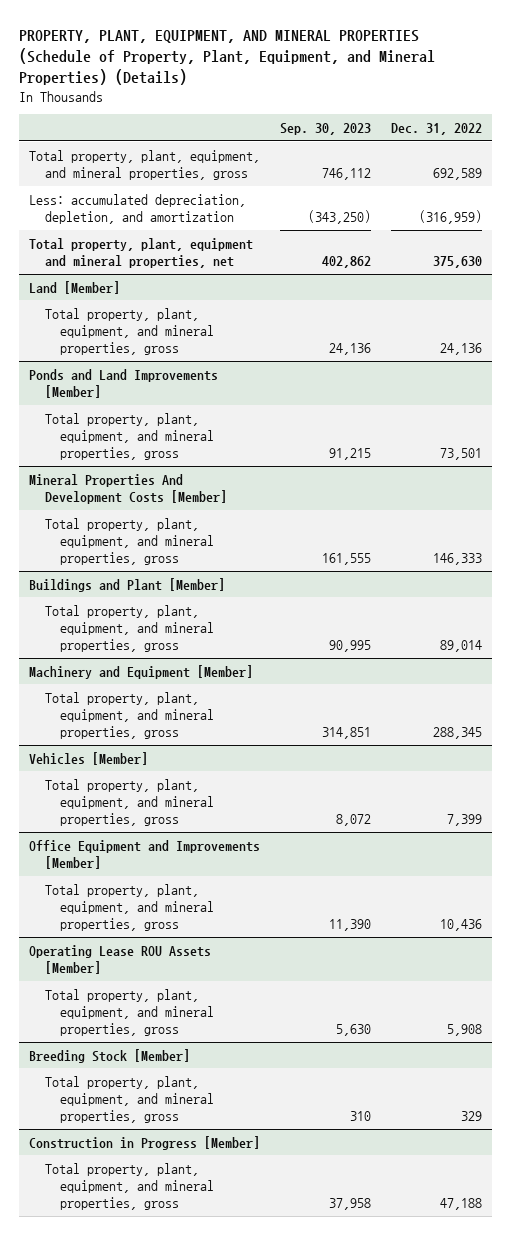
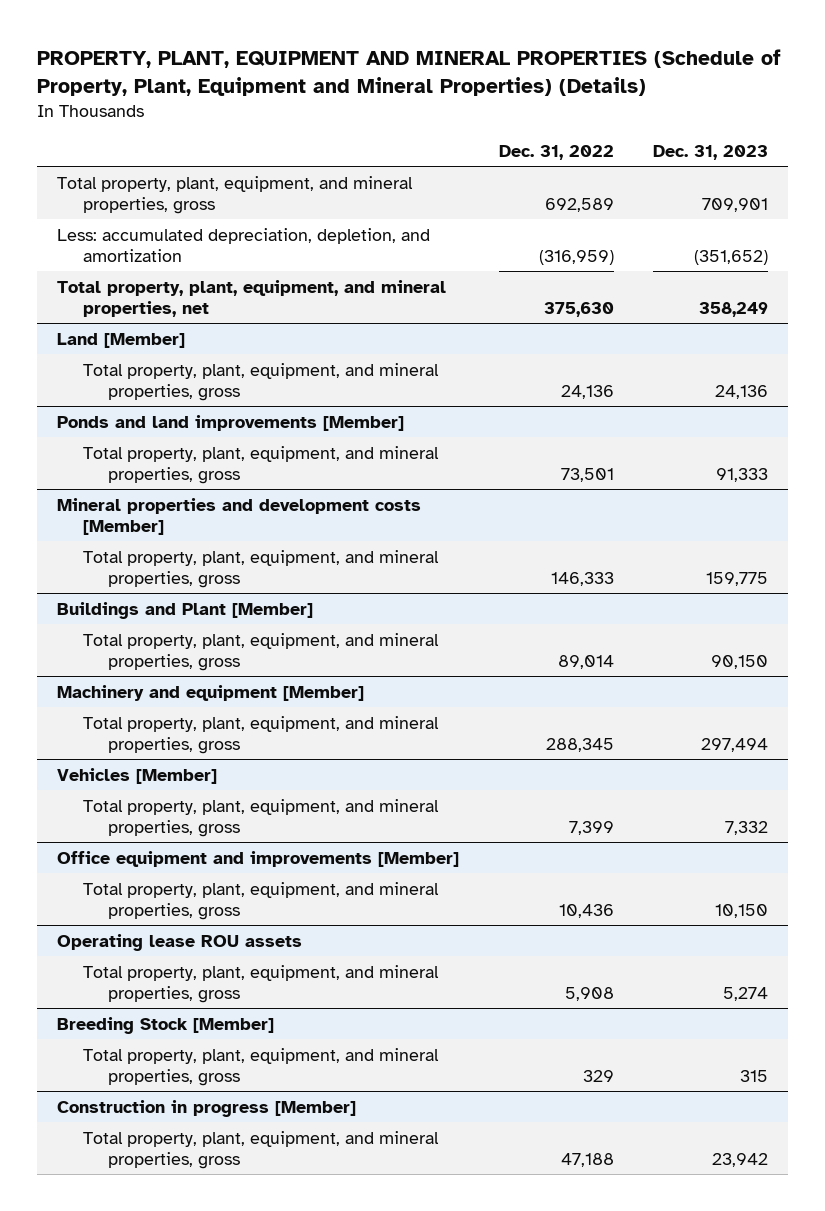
- PROPERTY, PLANT, EQUIPMENT, AND MINERAL PROPERTIES (Schedule of Property, Plant, Equipment, and Mineral Properties) (Details)
+ PROPERTY, PLANT, EQUIPMENT AND MINERAL PROPERTIES (Schedule of Property, Plant, Equipment and Mineral Properties) (Details)
- | Sep. 30, 2023 | Dec. 31, 2022
+ | Dec. 31, 2022 | Dec. 31, 2023
- Total property, plant, equipment and mineral properties, net | 402,862 | 375,630
+ Total property, plant, equipment, and mineral properties, net | 375,630 | 358,249
- Ponds and Land Improvements [Member]
+ Ponds and land improvements [Member]
- Mineral Properties And Development Costs [Member]
+ Mineral properties and development costs [Member]
- Machinery and Equipment [Member]
+ Machinery and equipment [Member]
- Office Equipment and Improvements [Member]
+ Office equipment and improvements [Member]
- Operating Lease ROU Assets [Member]
+ Operating lease ROU assets
- Construction in Progress [Member]
+ Construction in progress [Member]

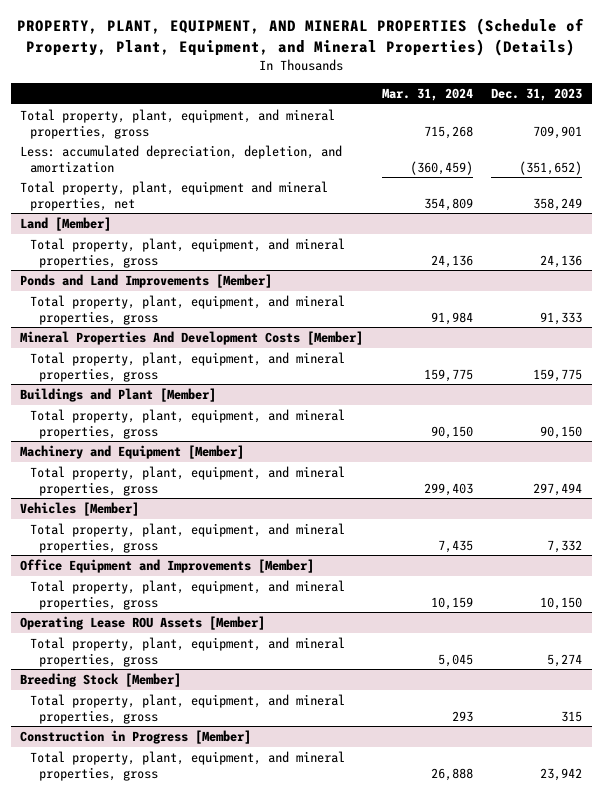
- PROPERTY, PLANT, EQUIPMENT AND MINERAL PROPERTIES (Schedule of Property, Plant, Equipment and Mineral Properties) (Details)
+ PROPERTY, PLANT, EQUIPMENT, AND MINERAL PROPERTIES (Schedule of Property, Plant, Equipment, and Mineral Properties) (Details)
- | Dec. 31, 2022 | Dec. 31, 2023
+ | Mar. 31, 2024 | Dec. 31, 2023
- Total property, plant, equipment, and mineral properties, net | 375,630 | 358,249
+ Total property, plant, equipment and mineral properties, net | 354,809 | 358,249
- Ponds and land improvements [Member]
+ Ponds and Land Improvements [Member]
- Mineral properties and development costs [Member]
+ Mineral Properties And Development Costs [Member]
- Machinery and equipment [Member]
+ Machinery and Equipment [Member]
- Office equipment and improvements [Member]
+ Office Equipment and Improvements [Member]
- Operating lease ROU assets
+ Operating Lease ROU Assets [Member]
- Construction in progress [Member]
+ Construction in Progress [Member]

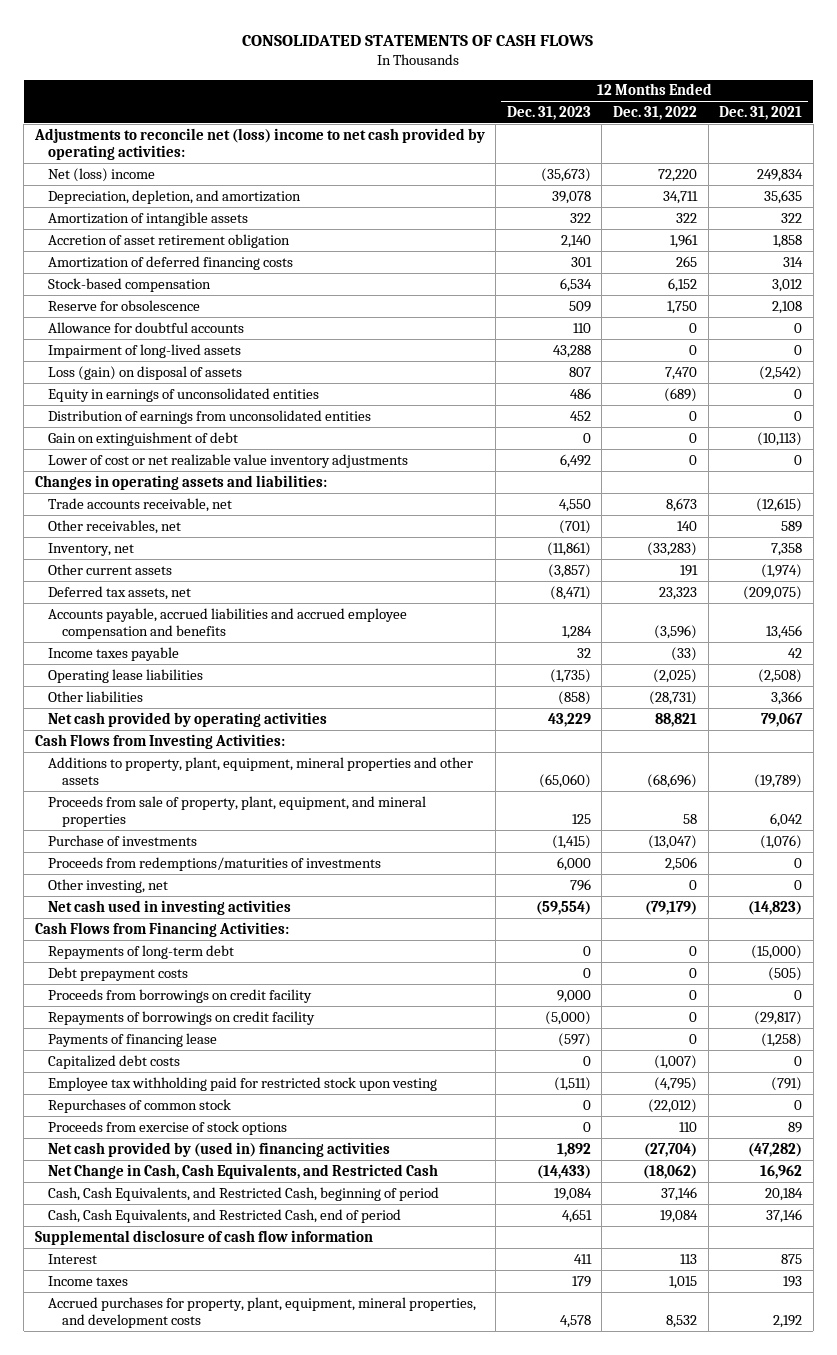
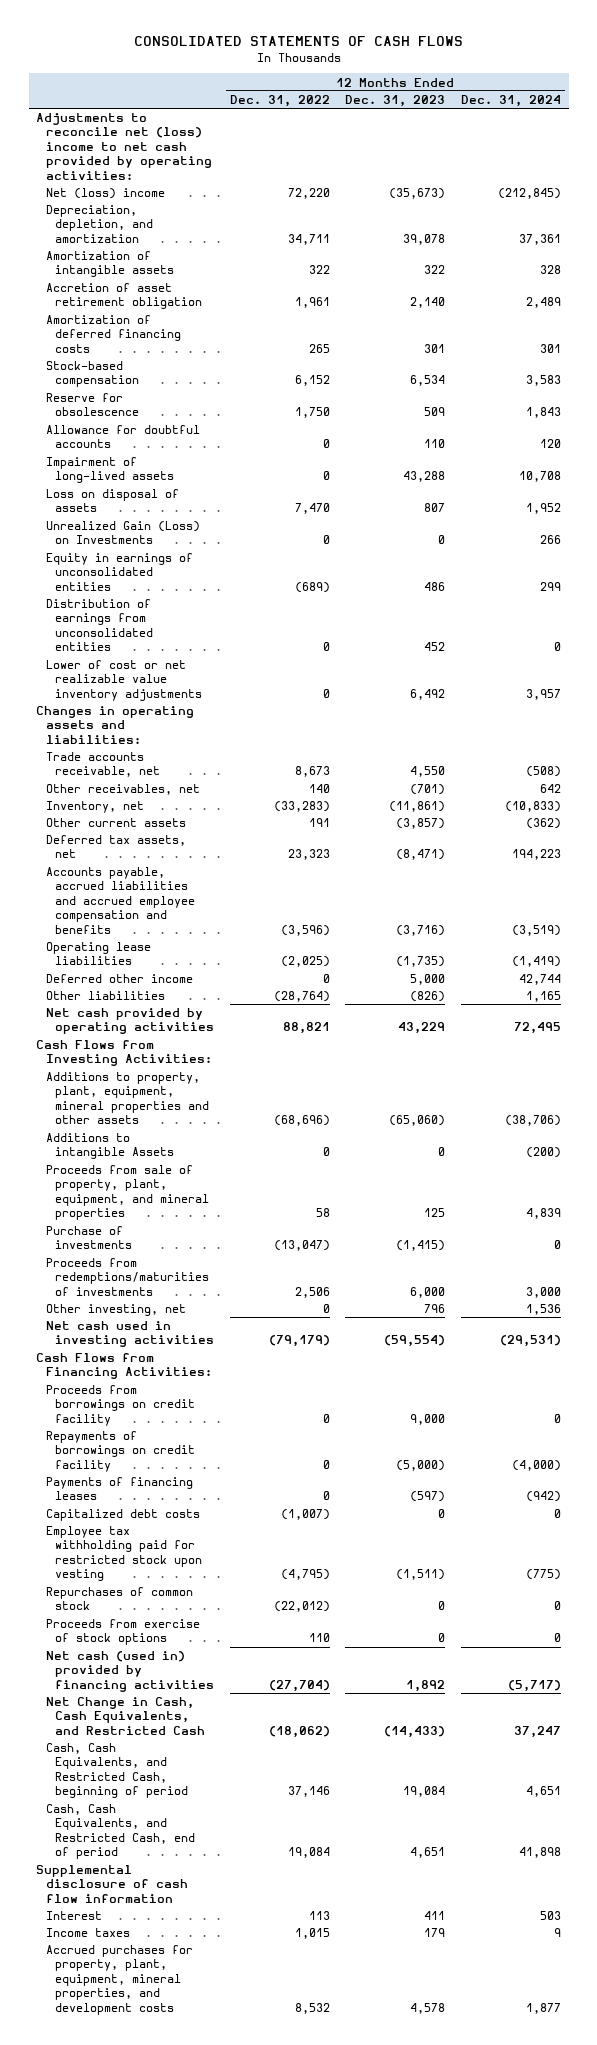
- | 12 Months Ended Dec. 31, 2023 | 12 Months Ended Dec. 31, 2022 | 12 Months Ended Dec. 31, 2021
+ | 12 Months Ended Dec. 31, 2022 | 12 Months Ended Dec. 31, 2023 | 12 Months Ended Dec. 31, 2024
- Loss (gain) on disposal of assets | 807 | 7,470 | (2,542)
+ Loss on disposal of assets | 7,470 | 807 | 1,952
+ Unrealized Gain (Loss) on Investments | 0 | 0 | 266
- Gain on extinguishment of debt | 0 | 0 | (10,113)
- Accounts payable, accrued liabilities and accrued employee compensation and benefits | 1,284 | (3,596) | 13,456
- Income taxes payable | 32 | (33) | 42
+ Accounts payable, accrued liabilities and accrued employee compensation and benefits | (3,596) | (3,716) | (3,519)
- Other liabilities | (858) | (28,731) | 3,366
+ Deferred other income | 0 | 5,000 | 42,744
+ Other liabilities | (28,764) | (826) | 1,165
+ Additions to intangible Assets | 0 | 0 | (200)
- Repayments of long-term debt | 0 | 0 | (15,000)
- Debt prepayment costs | 0 | 0 | (505)
- Payments of financing lease | (597) | 0 | (1,258)
+ Payments of financing leases | 0 | (597) | (942)
- Net cash provided by (used in) financing activities | 1,892 | (27,704) | (47,282)
+ Net cash (used in) provided by financing activities | (27,704) | 1,892 | (5,717)

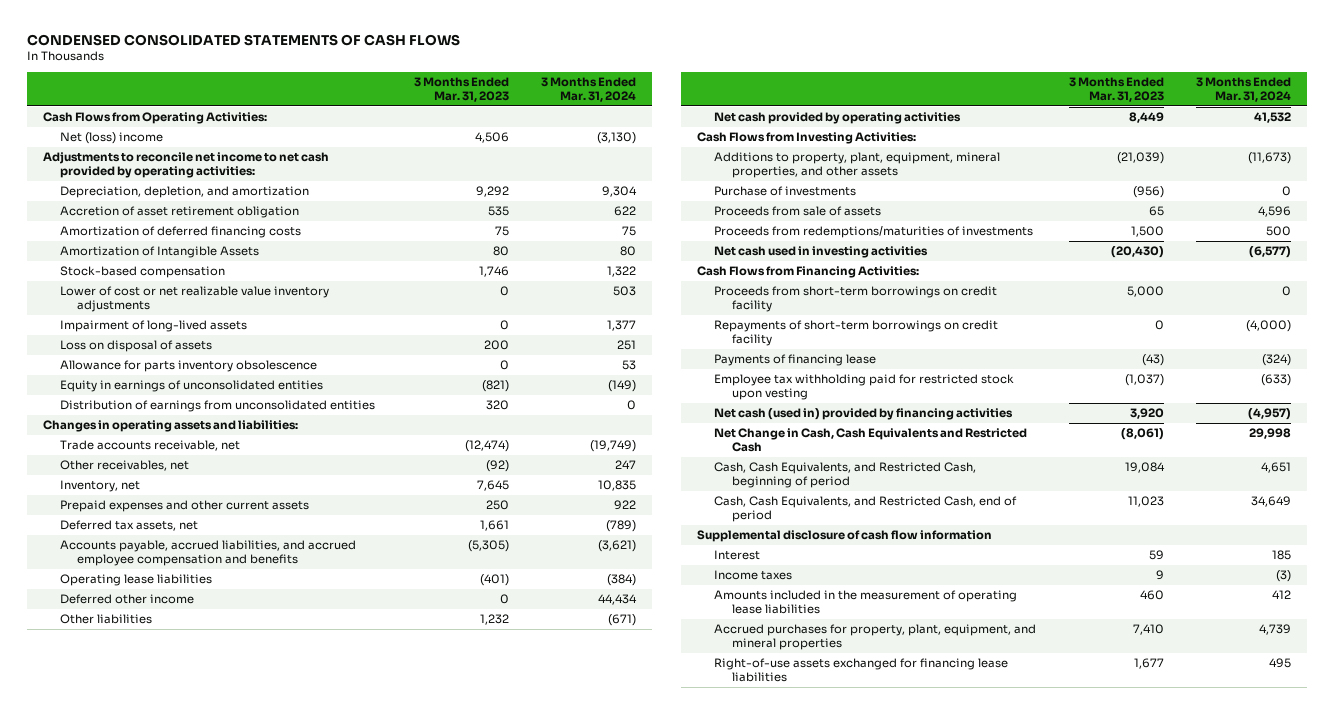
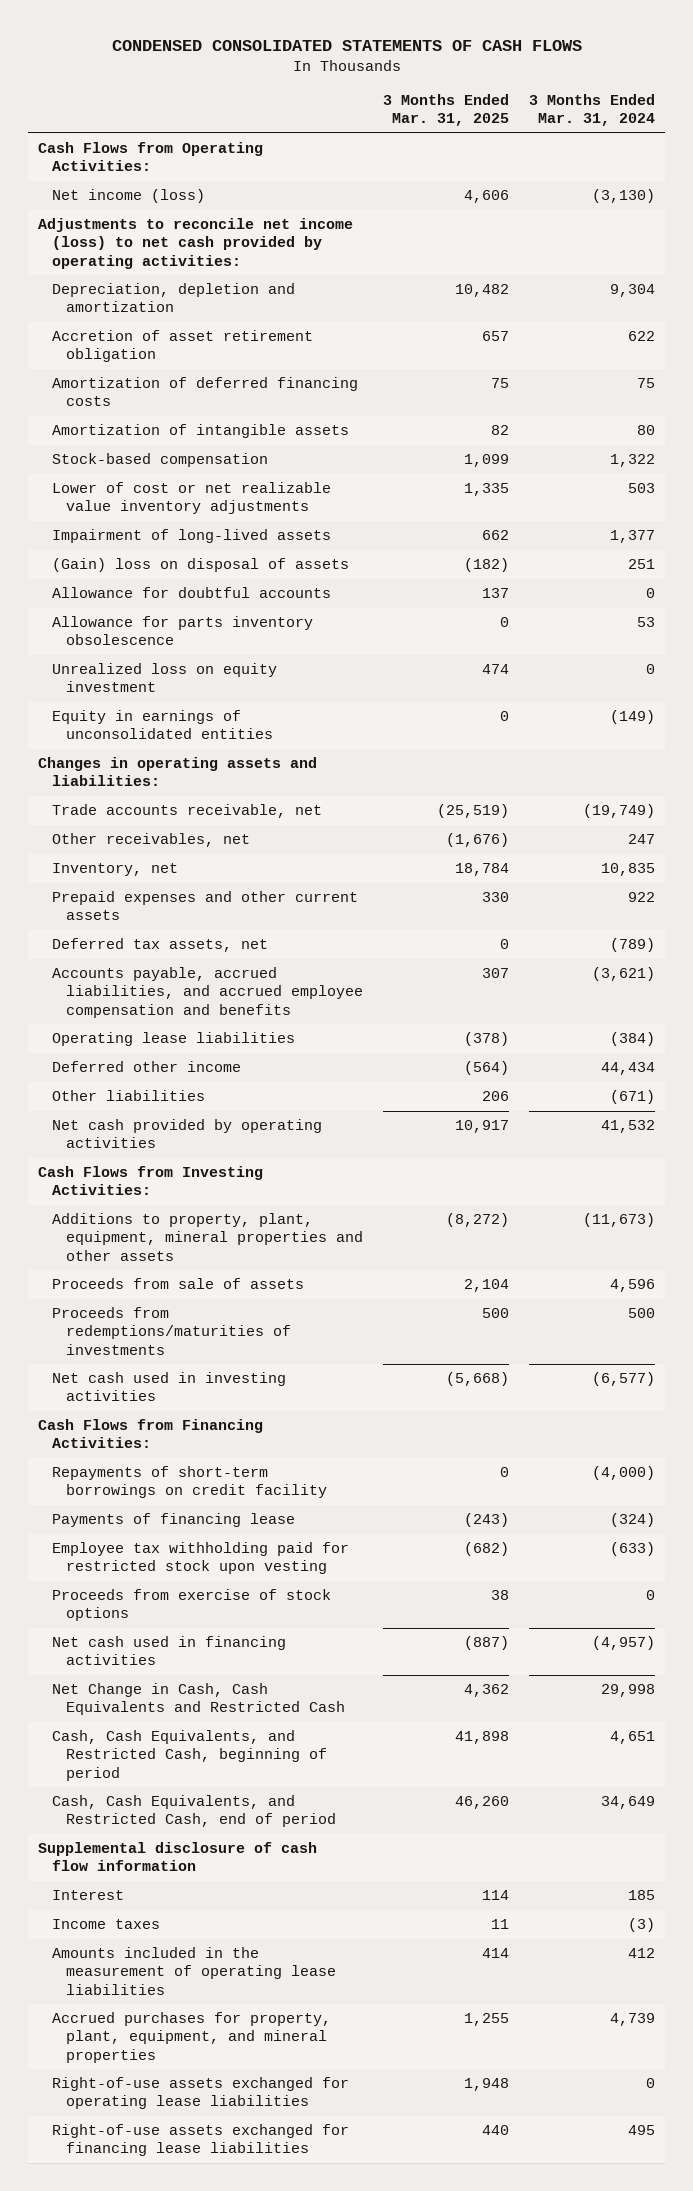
- | 3 Months Ended Mar. 31, 2023 | 3 Months Ended Mar. 31, 2024
+ | 3 Months Ended Mar. 31, 2025 | 3 Months Ended Mar. 31, 2024
- Net (loss) income | 4,506 | (3,130)
- Adjustments to reconcile net income to net cash provided by operating activities:
- Depreciation, depletion, and amortization | 9,292 | 9,304
+ Net income (loss) | 4,606 | (3,130)
+ Adjustments to reconcile net income (loss) to net cash provided by operating activities:
+ Depreciation, depletion and amortization | 10,482 | 9,304
- Amortization of Intangible Assets | 80 | 80
+ Amortization of intangible assets | 82 | 80
- Loss on disposal of assets | 200 | 251
+ (Gain) loss on disposal of assets | (182) | 251
+ Allowance for doubtful accounts | 137 | 0
+ Unrealized loss on equity investment | 474 | 0
- Distribution of earnings from unconsolidated entities | 320 | 0
- Additions to property, plant, equipment, mineral properties, and other assets | (21,039) | (11,673)
- Purchase of investments | (956) | 0
+ Additions to property, plant, equipment, mineral properties and other assets | (8,272) | (11,673)
- Proceeds from short-term borrowings on credit facility | 5,000 | 0
- Net cash (used in) provided by financing activities | 3,920 | (4,957)
+ Proceeds from exercise of stock options | 38 | 0
+ Net cash used in financing activities | (887) | (4,957)
+ Right-of-use assets exchanged for operating lease liabilities | 1,948 | 0

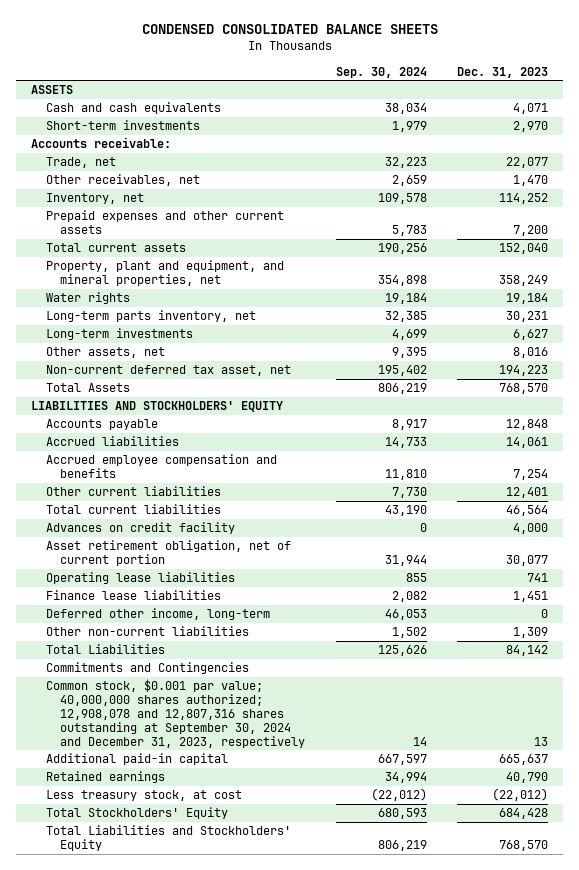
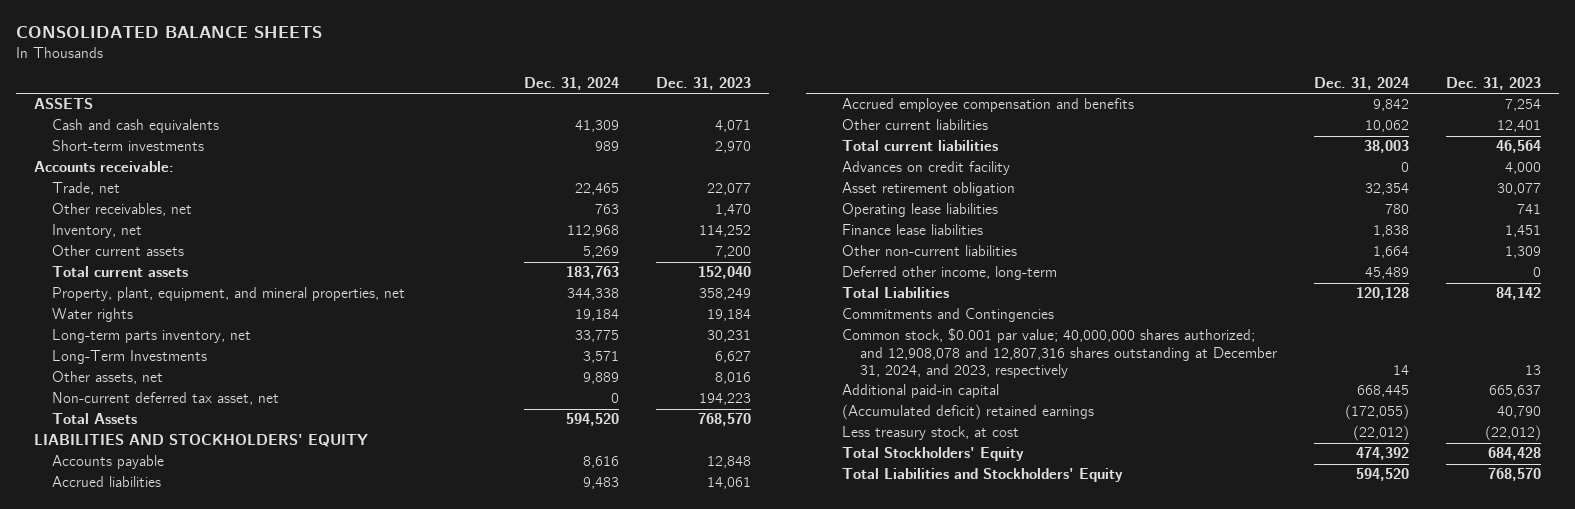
- CONDENSED CONSOLIDATED BALANCE SHEETS
+ CONSOLIDATED BALANCE SHEETS
- | Sep. 30, 2024 | Dec. 31, 2023
+ | Dec. 31, 2024 | Dec. 31, 2023
- Prepaid expenses and other current assets | 5,783 | 7,200
+ Other current assets | 5,269 | 7,200
- Property, plant and equipment, and mineral properties, net | 354,898 | 358,249
+ Property, plant, equipment, and mineral properties, net | 344,338 | 358,249
- Long-term investments | 4,699 | 6,627
+ Long-Term Investments | 3,571 | 6,627
- Asset retirement obligation, net of current portion | 31,944 | 30,077
+ Asset retirement obligation | 32,354 | 30,077
moved down: Deferred other income, long-term | 45,489 | 0
- Common stock, $0.001 par value; 40,000,000 shares authorized; 12,908,078 and 12,807,316 shares outstanding at September 30, 2024 and December 31, 2023, respectively | 14 | 13
+ Common stock, $0.001 par value; 40,000,000 shares authorized; and 12,908,078 and 12,807,316 shares outstanding at December 31, 2024, and 2023, respectively | 14 | 13
- Retained earnings | 34,994 | 40,790
+ (Accumulated deficit) retained earnings | (172,055) | 40,790

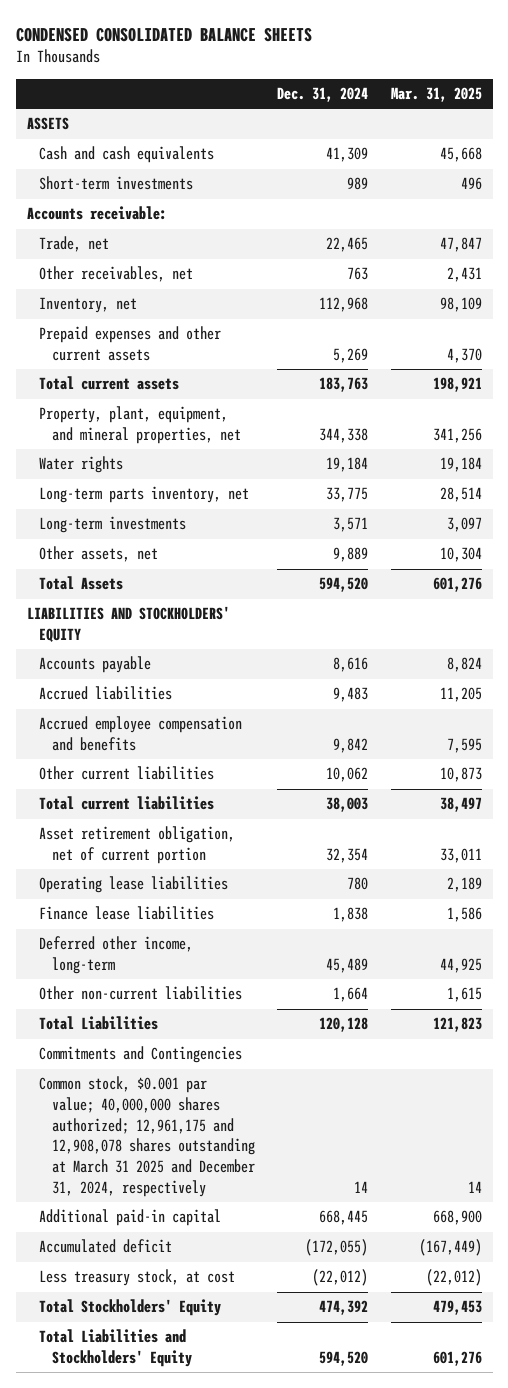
- CONSOLIDATED BALANCE SHEETS
+ CONDENSED CONSOLIDATED BALANCE SHEETS
- | Dec. 31, 2024 | Dec. 31, 2023
+ | Dec. 31, 2024 | Mar. 31, 2025
- Other current assets | 5,269 | 7,200
+ Prepaid expenses and other current assets | 5,269 | 4,370
- Long-Term Investments | 3,571 | 6,627
+ Long-term investments | 3,571 | 3,097
- Non-current deferred tax asset, net | 0 | 194,223
- Advances on credit facility | 0 | 4,000
- Asset retirement obligation | 32,354 | 30,077
+ Asset retirement obligation, net of current portion | 32,354 | 33,011
moved down: Other non-current liabilities | 1,664 | 1,615
- Common stock, $0.001 par value; 40,000,000 shares authorized; and 12,908,078 and 12,807,316 shares outstanding at December 31, 2024, and 2023, respectively | 14 | 13
+ Common stock, $0.001 par value; 40,000,000 shares authorized; 12,961,175 and 12,908,078 shares outstanding at March 31 2025 and December 31, 2024, respectively | 14 | 14
- (Accumulated deficit) retained earnings | (172,055) | 40,790
+ Accumulated deficit | (172,055) | (167,449)

